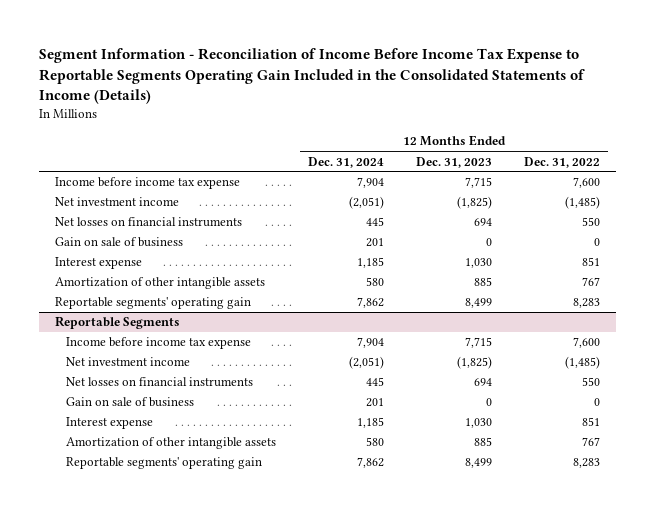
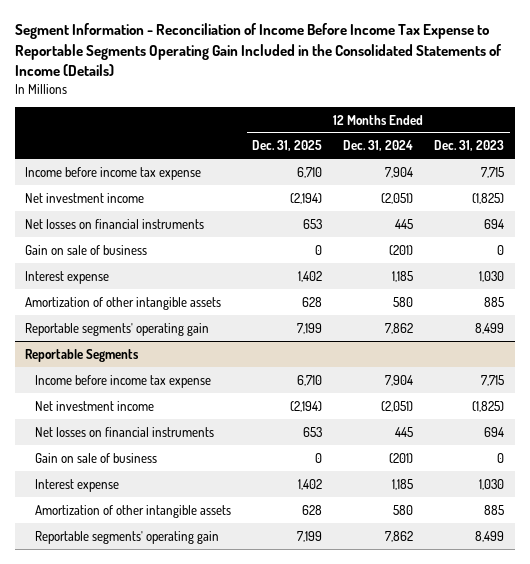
- | 12 Months Ended Dec. 31, 2024 | 12 Months Ended Dec. 31, 2023 | 12 Months Ended Dec. 31, 2022
+ | 12 Months Ended Dec. 31, 2025 | 12 Months Ended Dec. 31, 2024 | 12 Months Ended Dec. 31, 2023
- Gain on sale of business | 201 | 0 | 0
+ Gain on sale of business | 0 | (201) | 0
@ Reportable Segments
- Gain on sale of business | 201 | 0 | 0
+ Gain on sale of business | 0 | (201) | 0

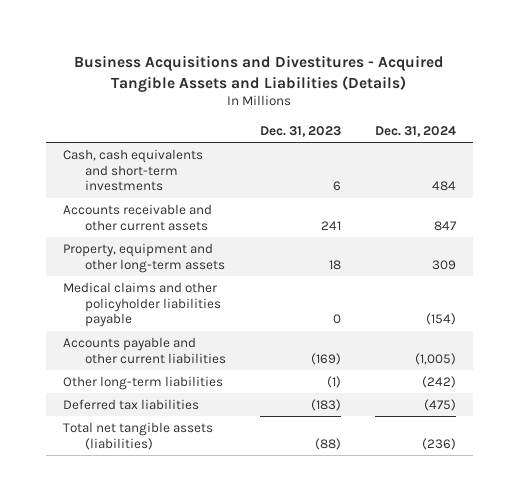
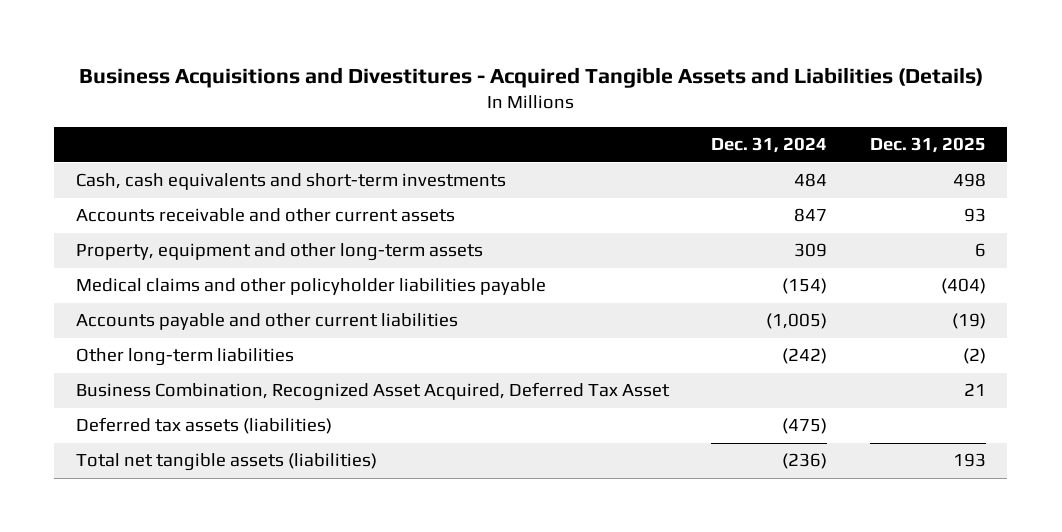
- | Dec. 31, 2023 | Dec. 31, 2024
+ | Dec. 31, 2024 | Dec. 31, 2025
- Deferred tax liabilities | (183) | (475)
+ Business Combination, Recognized Asset Acquired, Deferred Tax Asset | | 21
+ Deferred tax assets (liabilities) | (475) |

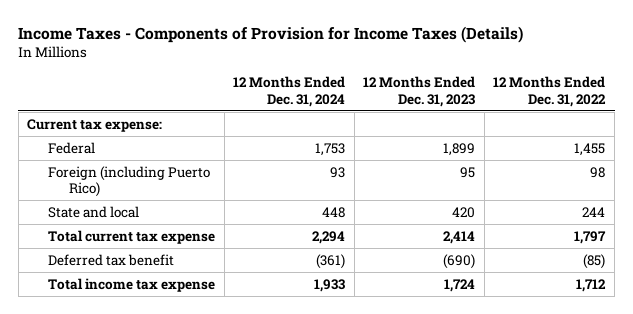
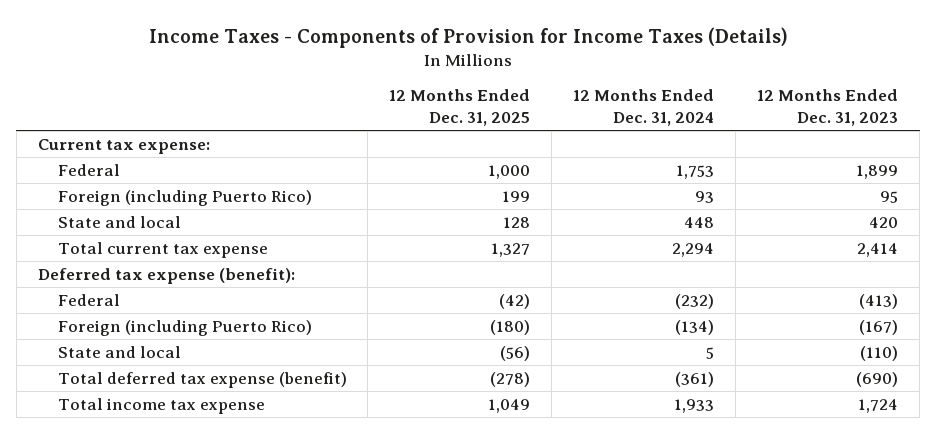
- | 12 Months Ended Dec. 31, 2024 | 12 Months Ended Dec. 31, 2023 | 12 Months Ended Dec. 31, 2022
+ | 12 Months Ended Dec. 31, 2025 | 12 Months Ended Dec. 31, 2024 | 12 Months Ended Dec. 31, 2023
- Deferred tax benefit | (361) | (690) | (85)
+ Deferred tax expense (benefit):
+ Federal | (42) | (232) | (413)
+ Foreign (including Puerto Rico) | (180) | (134) | (167)
+ State and local | (56) | 5 | (110)
+ Total deferred tax expense (benefit) | (278) | (361) | (690)

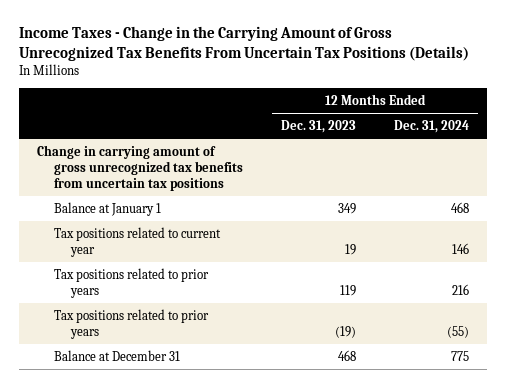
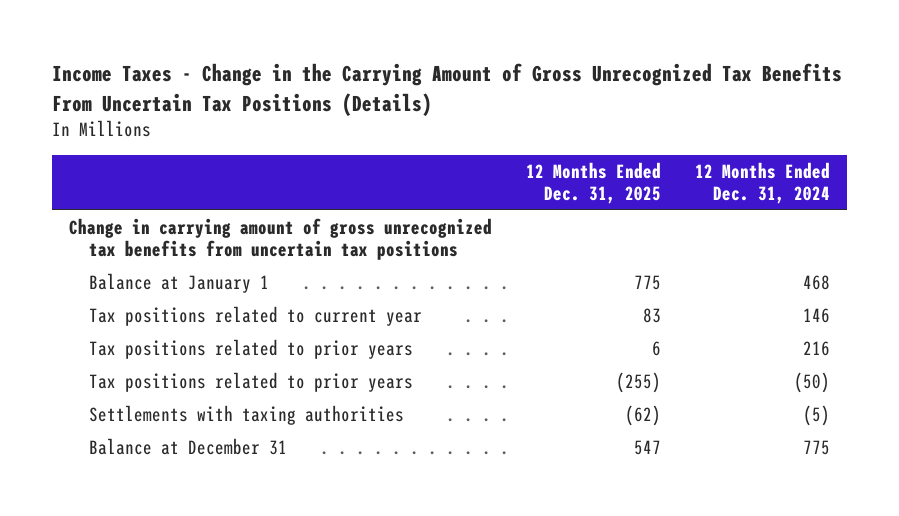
- | 12 Months Ended Dec. 31, 2023 | 12 Months Ended Dec. 31, 2024
+ | 12 Months Ended Dec. 31, 2025 | 12 Months Ended Dec. 31, 2024
- Tax positions related to prior years | (19) | (55)
+ Tax positions related to prior years | (255) | (50)
+ Settlements with taxing authorities | (62) | (5)

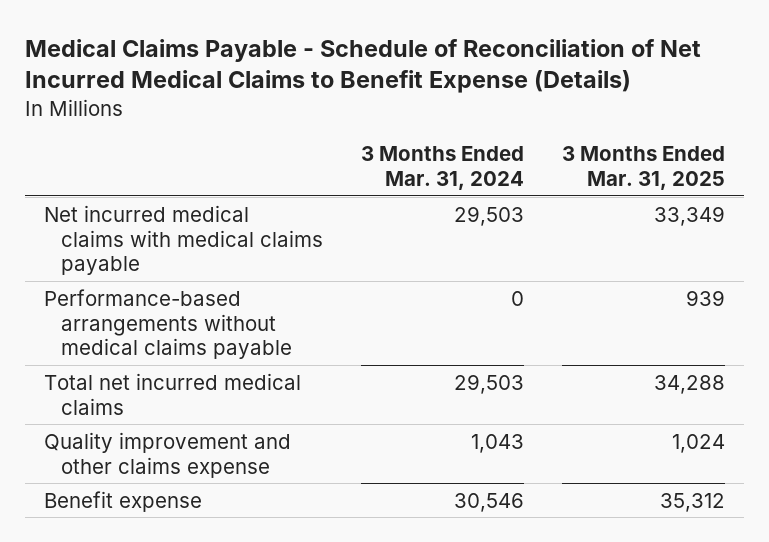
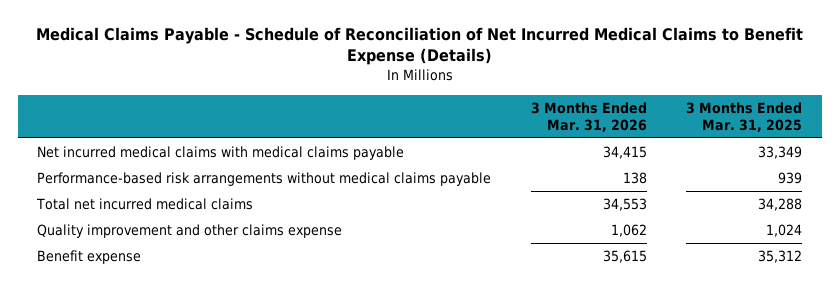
- | 3 Months Ended Mar. 31, 2024 | 3 Months Ended Mar. 31, 2025
+ | 3 Months Ended Mar. 31, 2026 | 3 Months Ended Mar. 31, 2025
- Performance-based arrangements without medical claims payable | 0 | 939
+ Performance-based risk arrangements without medical claims payable | 138 | 939

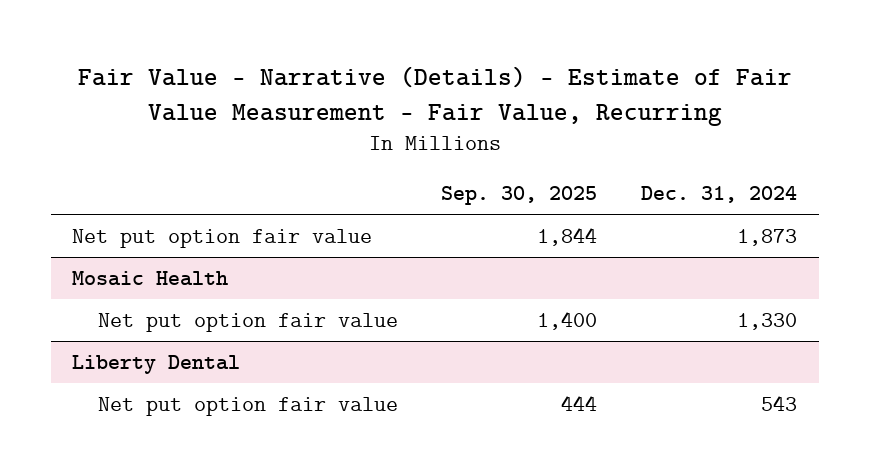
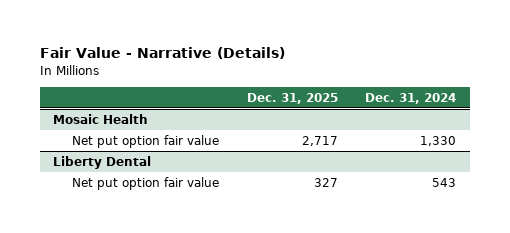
- Fair Value - Narrative (Details) - Estimate of Fair Value Measurement - Fair Value, Recurring
+ Fair Value - Narrative (Details)
- | Sep. 30, 2025 | Dec. 31, 2024
+ | Dec. 31, 2025 | Dec. 31, 2024
- Net put option fair value | 1,844 | 1,873

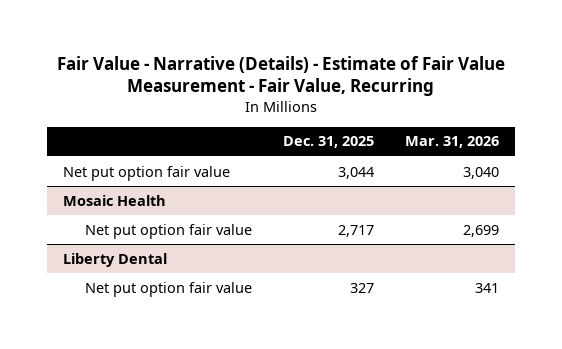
- Fair Value - Narrative (Details)
+ Fair Value - Narrative (Details) - Estimate of Fair Value Measurement - Fair Value, Recurring
- | Dec. 31, 2025 | Dec. 31, 2024
+ | Dec. 31, 2025 | Mar. 31, 2026
+ Net put option fair value | 3,044 | 3,040

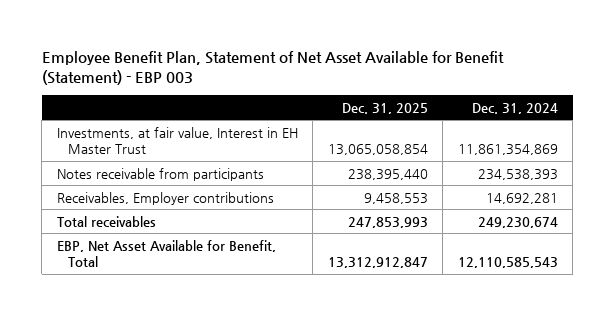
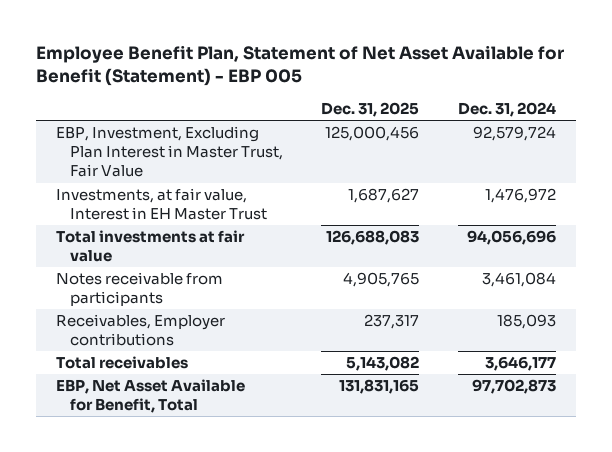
- Employee Benefit Plan, Statement of Net Asset Available for Benefit (Statement) - EBP 003
+ Employee Benefit Plan, Statement of Net Asset Available for Benefit (Statement) - EBP 005
- Investments, at fair value, Interest in EH Master Trust | 13,065,058,854 | 11,861,354,869
- Notes receivable from participants | 238,395,440 | 234,538,393
- Receivables, Employer contributions | 9,458,553 | 14,692,281
- Total receivables | 247,853,993 | 249,230,674
- EBP, Net Asset Available for Benefit, Total | 13,312,912,847 | 12,110,585,543
+ EBP, Investment, Excluding Plan Interest in Master Trust, Fair Value | 125,000,456 | 92,579,724
+ Investments, at fair value, Interest in EH Master Trust | 1,687,627 | 1,476,972
+ Total investments at fair value | 126,688,083 | 94,056,696
+ Notes receivable from participants | 4,905,765 | 3,461,084
+ Receivables, Employer contributions | 237,317 | 185,093
+ Total receivables | 5,143,082 | 3,646,177
+ EBP, Net Asset Available for Benefit, Total | 131,831,165 | 97,702,873

